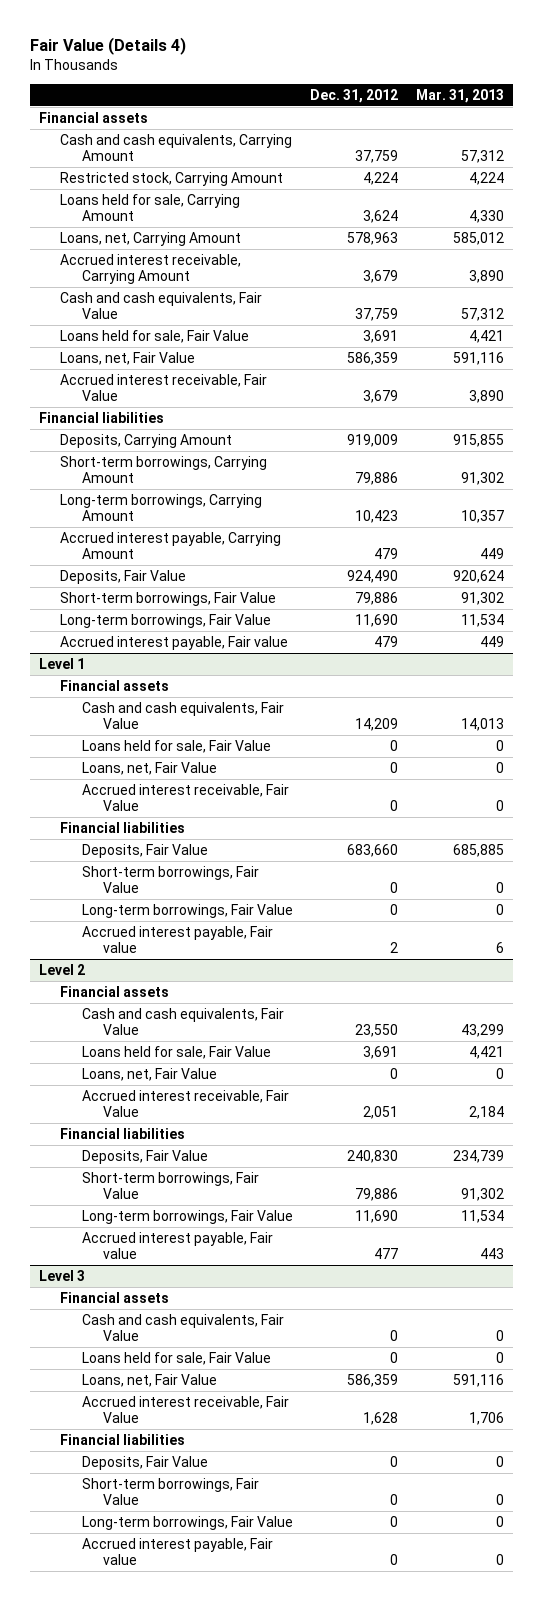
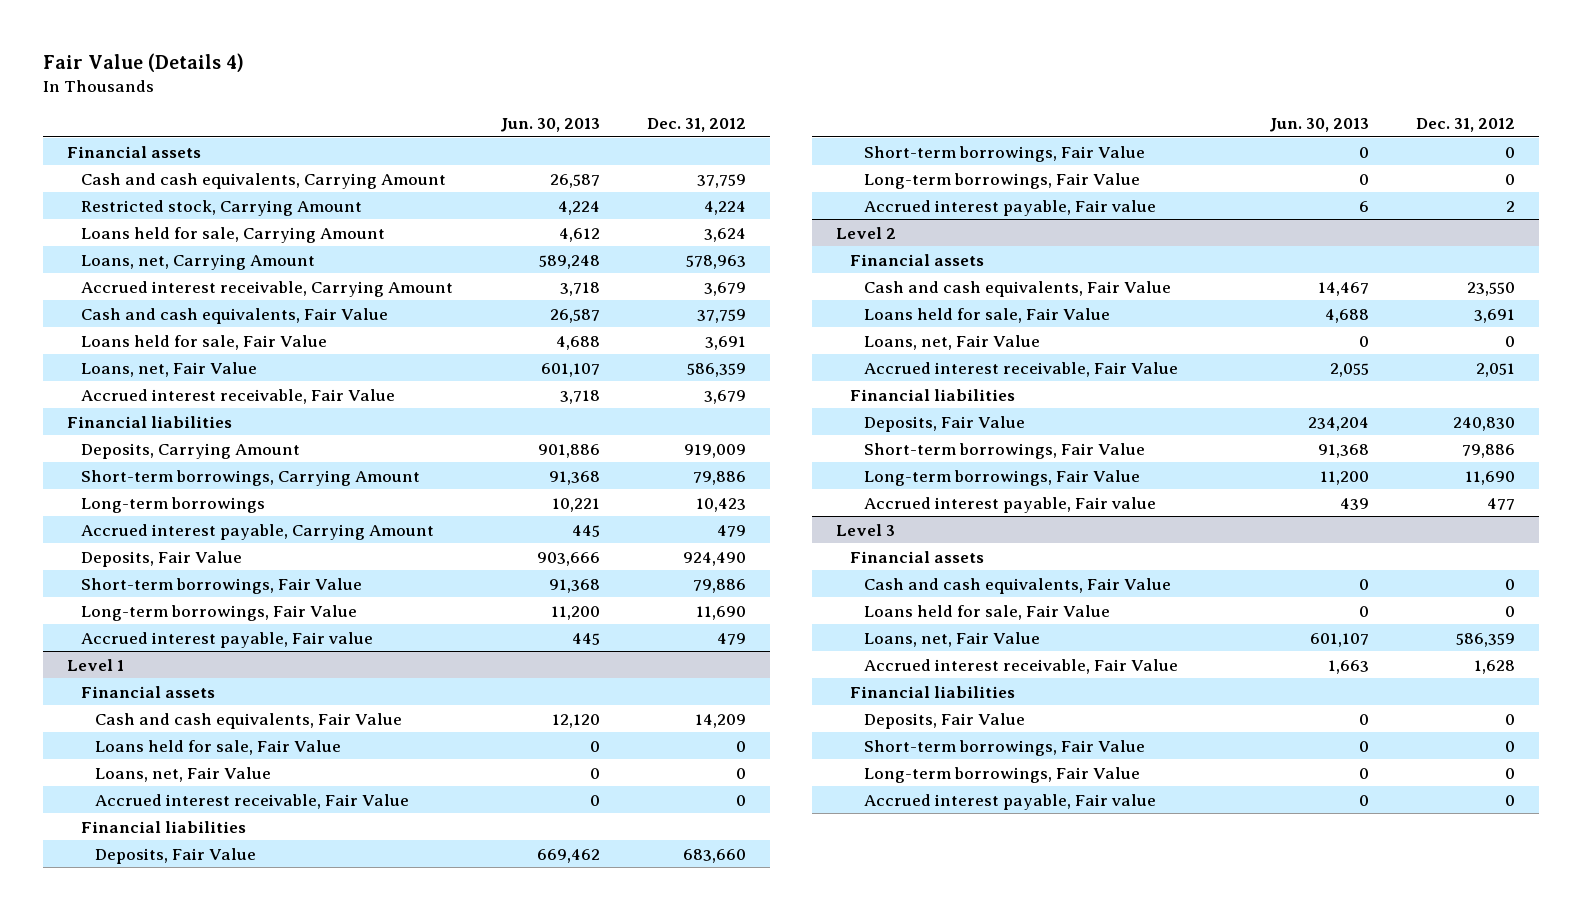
- | Dec. 31, 2012 | Mar. 31, 2013
+ | Jun. 30, 2013 | Dec. 31, 2012
- Long-term borrowings, Carrying Amount | 10,423 | 10,357
+ Long-term borrowings | 10,221 | 10,423

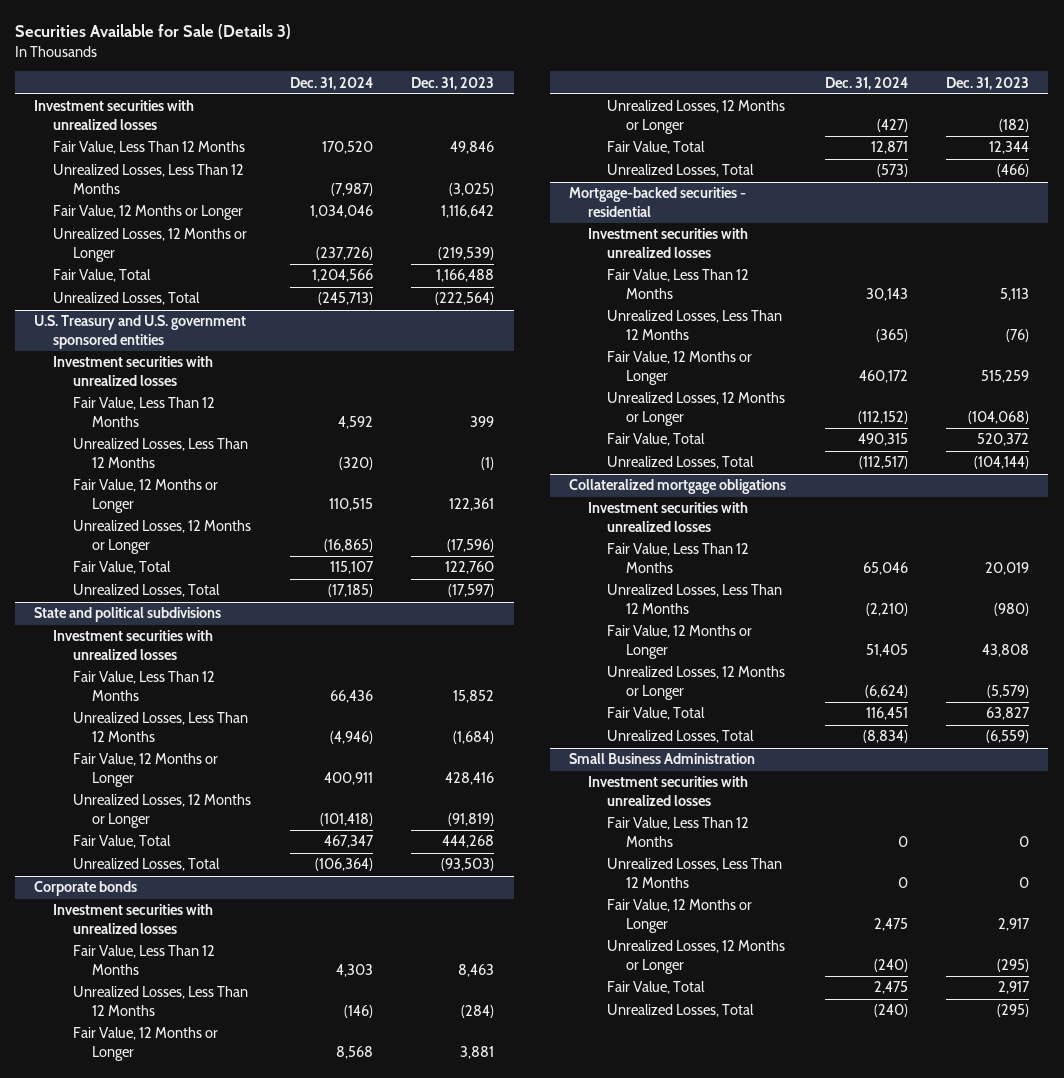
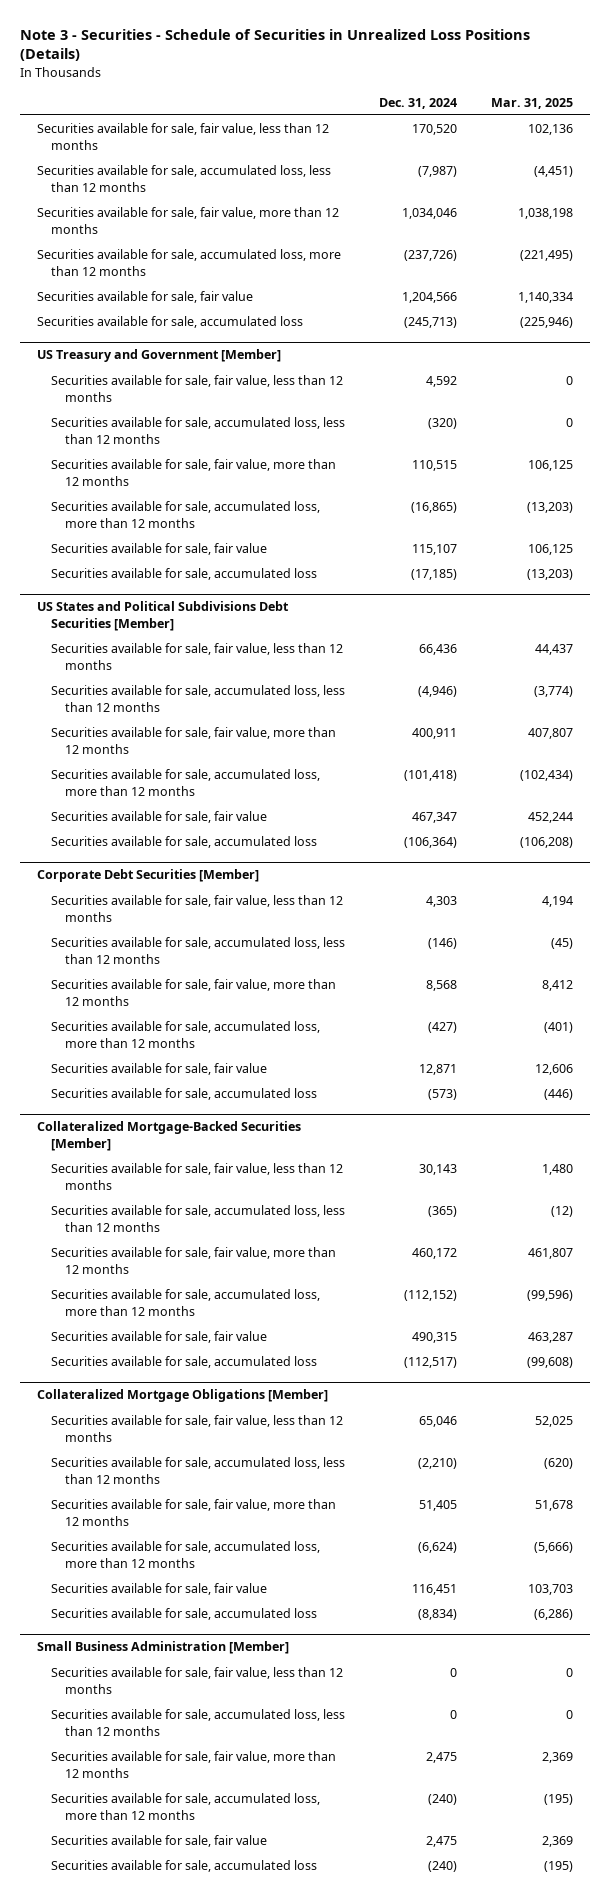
- Securities Available for Sale (Details 3)
+ Note 3 - Securities - Schedule of Securities in Unrealized Loss Positions (Details)
- | Dec. 31, 2024 | Dec. 31, 2023
+ | Dec. 31, 2024 | Mar. 31, 2025
- Investment securities with unrealized losses
- Fair Value, Less Than 12 Months | 170,520 | 49,846
- Unrealized Losses, Less Than 12 Months | (7,987) | (3,025)
- Fair Value, 12 Months or Longer | 1,034,046 | 1,116,642
- Unrealized Losses, 12 Months or Longer | (237,726) | (219,539)
- Fair Value, Total | 1,204,566 | 1,166,488
- Unrealized Losses, Total | (245,713) | (222,564)
- U.S. Treasury and U.S. government sponsored entities
- Investment securities with unrealized losses
- Fair Value, Less Than 12 Months | 4,592 | 399
- Unrealized Losses, Less Than 12 Months | (320) | (1)
- Fair Value, 12 Months or Longer | 110,515 | 122,361
- Unrealized Losses, 12 Months or Longer | (16,865) | (17,596)
- Fair Value, Total | 115,107 | 122,760
- Unrealized Losses, Total | (17,185) | (17,597)
- State and political subdivisions
- Investment securities with unrealized losses
- Fair Value, Less Than 12 Months | 66,436 | 15,852
- Unrealized Losses, Less Than 12 Months | (4,946) | (1,684)
- Fair Value, 12 Months or Longer | 400,911 | 428,416
- Unrealized Losses, 12 Months or Longer | (101,418) | (91,819)
- Fair Value, Total | 467,347 | 444,268
- Unrealized Losses, Total | (106,364) | (93,503)
- Corporate bonds
- Investment securities with unrealized losses
- Fair Value, Less Than 12 Months | 4,303 | 8,463
- Unrealized Losses, Less Than 12 Months | (146) | (284)
- Fair Value, 12 Months or Longer | 8,568 | 3,881
- Unrealized Losses, 12 Months or Longer | (427) | (182)
- Fair Value, Total | 12,871 | 12,344
- Unrealized Losses, Total | (573) | (466)
- Mortgage-backed securities - residential
- Investment securities with unrealized losses
- Fair Value, Less Than 12 Months | 30,143 | 5,113
- Unrealized Losses, Less Than 12 Months | (365) | (76)
- Fair Value, 12 Months or Longer | 460,172 | 515,259
- Unrealized Losses, 12 Months or Longer | (112,152) | (104,068)
- Fair Value, Total | 490,315 | 520,372
- Unrealized Losses, Total | (112,517) | (104,144)
- Collateralized mortgage obligations
- Investment securities with unrealized losses
- Fair Value, Less Than 12 Months | 65,046 | 20,019
- Unrealized Losses, Less Than 12 Months | (2,210) | (980)
- Fair Value, 12 Months or Longer | 51,405 | 43,808
- Unrealized Losses, 12 Months or Longer | (6,624) | (5,579)
- Fair Value, Total | 116,451 | 63,827
- Unrealized Losses, Total | (8,834) | (6,559)
- Small Business Administration
- Investment securities with unrealized losses
- Fair Value, Less Than 12 Months | 0 | 0
- Unrealized Losses, Less Than 12 Months | 0 | 0
- Fair Value, 12 Months or Longer | 2,475 | 2,917
- Unrealized Losses, 12 Months or Longer | (240) | (295)
- Fair Value, Total | 2,475 | 2,917
- Unrealized Losses, Total | (240) | (295)
+ Securities available for sale, fair value, less than 12 months | 170,520 | 102,136
+ Securities available for sale, accumulated loss, less than 12 months | (7,987) | (4,451)
+ Securities available for sale, fair value, more than 12 months | 1,034,046 | 1,038,198
+ Securities available for sale, accumulated loss, more than 12 months | (237,726) | (221,495)
+ Securities available for sale, fair value | 1,204,566 | 1,140,334
+ Securities available for sale, accumulated loss | (245,713) | (225,946)
+ US Treasury and Government [Member]
+ Securities available for sale, fair value, less than 12 months | 4,592 | 0
+ Securities available for sale, accumulated loss, less than 12 months | (320) | 0
+ Securities available for sale, fair value, more than 12 months | 110,515 | 106,125
+ Securities available for sale, accumulated loss, more than 12 months | (16,865) | (13,203)
+ Securities available for sale, fair value | 115,107 | 106,125
+ Securities available for sale, accumulated loss | (17,185) | (13,203)
+ US States and Political Subdivisions Debt Securities [Member]
+ Securities available for sale, fair value, less than 12 months | 66,436 | 44,437
+ Securities available for sale, accumulated loss, less than 12 months | (4,946) | (3,774)
+ Securities available for sale, fair value, more than 12 months | 400,911 | 407,807
+ Securities available for sale, accumulated loss, more than 12 months | (101,418) | (102,434)
+ Securities available for sale, fair value | 467,347 | 452,244
+ Securities available for sale, accumulated loss | (106,364) | (106,208)
+ Corporate Debt Securities [Member]
+ Securities available for sale, fair value, less than 12 months | 4,303 | 4,194
+ Securities available for sale, accumulated loss, less than 12 months | (146) | (45)
+ Securities available for sale, fair value, more than 12 months | 8,568 | 8,412
+ Securities available for sale, accumulated loss, more than 12 months | (427) | (401)
+ Securities available for sale, fair value | 12,871 | 12,606
+ Securities available for sale, accumulated loss | (573) | (446)
+ Collateralized Mortgage-Backed Securities [Member]
+ Securities available for sale, fair value, less than 12 months | 30,143 | 1,480
+ Securities available for sale, accumulated loss, less than 12 months | (365) | (12)
+ Securities available for sale, fair value, more than 12 months | 460,172 | 461,807
+ Securities available for sale, accumulated loss, more than 12 months | (112,152) | (99,596)
+ Securities available for sale, fair value | 490,315 | 463,287
+ Securities available for sale, accumulated loss | (112,517) | (99,608)
+ Collateralized Mortgage Obligations [Member]
+ Securities available for sale, fair value, less than 12 months | 65,046 | 52,025
+ Securities available for sale, accumulated loss, less than 12 months | (2,210) | (620)
+ Securities available for sale, fair value, more than 12 months | 51,405 | 51,678
+ Securities available for sale, accumulated loss, more than 12 months | (6,624) | (5,666)
+ Securities available for sale, fair value | 116,451 | 103,703
+ Securities available for sale, accumulated loss | (8,834) | (6,286)
+ Small Business Administration [Member]
+ Securities available for sale, fair value, less than 12 months | 0 | 0
+ Securities available for sale, accumulated loss, less than 12 months | 0 | 0
+ Securities available for sale, fair value, more than 12 months | 2,475 | 2,369
+ Securities available for sale, accumulated loss, more than 12 months | (240) | (195)
+ Securities available for sale, fair value | 2,475 | 2,369
+ Securities available for sale, accumulated loss | (240) | (195)

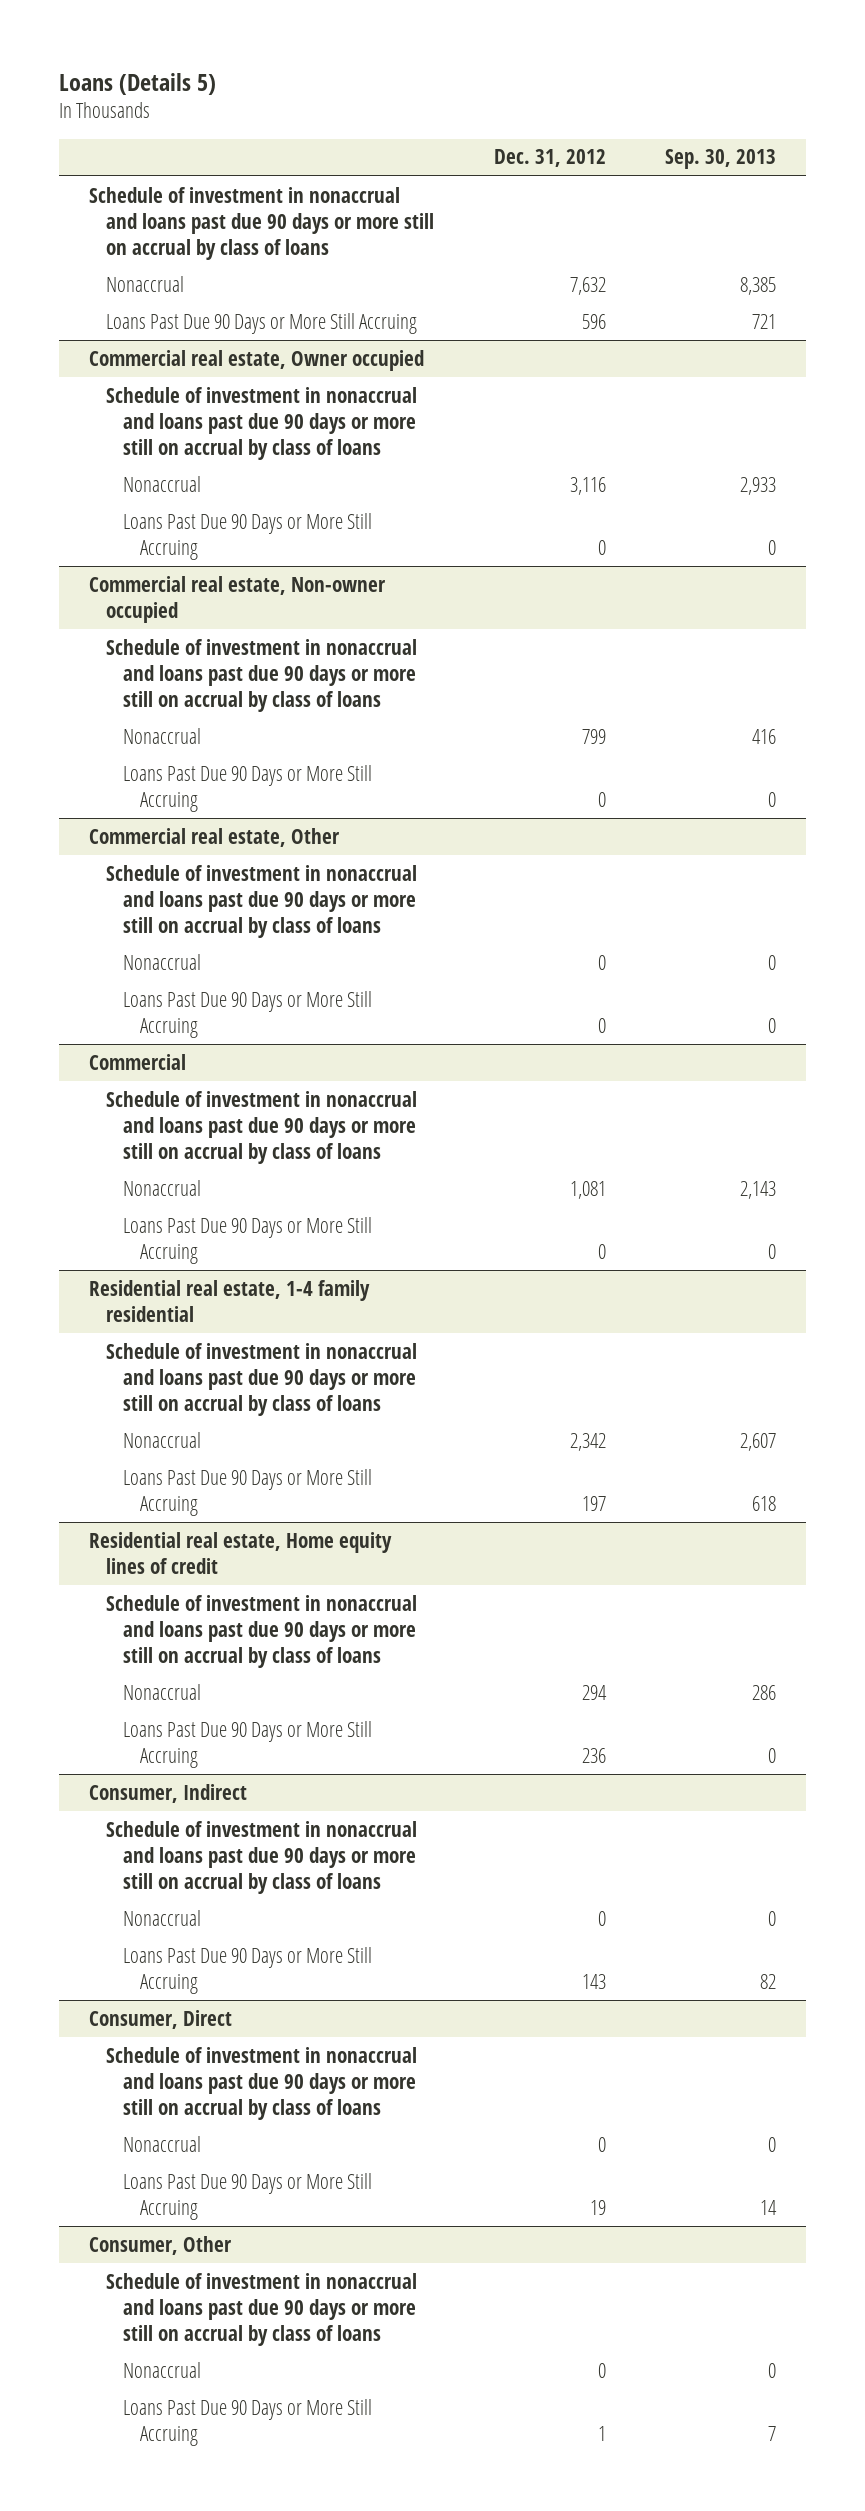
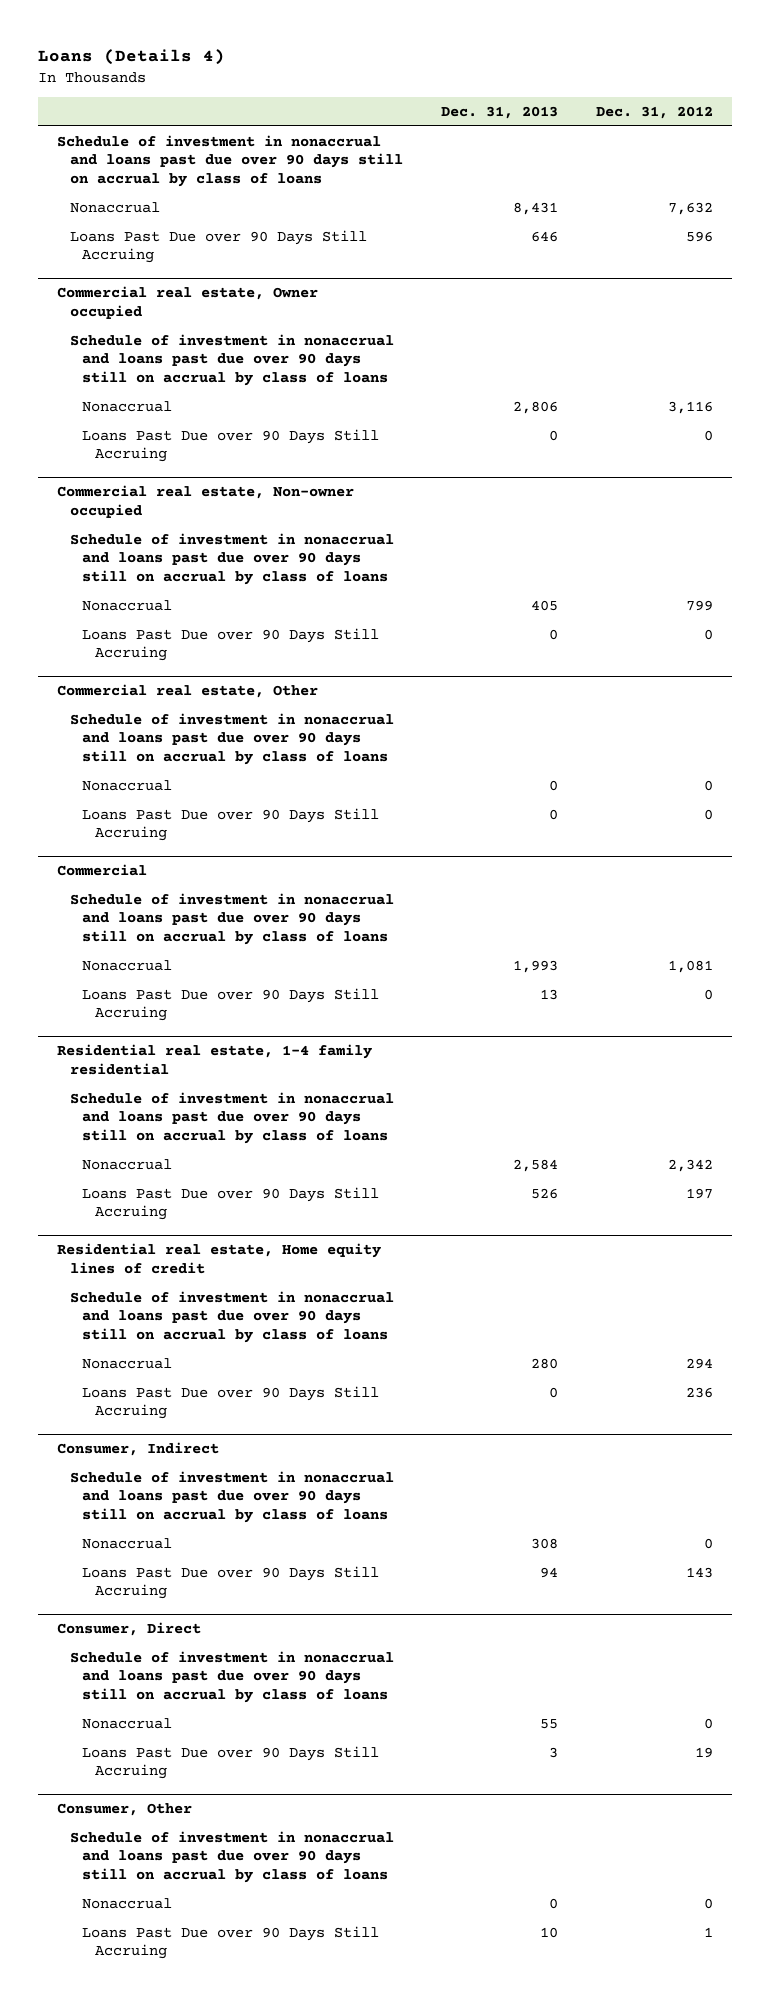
- Loans (Details 5)
+ Loans (Details 4)
- | Dec. 31, 2012 | Sep. 30, 2013
+ | Dec. 31, 2013 | Dec. 31, 2012
- Schedule of investment in nonaccrual and loans past due 90 days or more still on accrual by class of loans
+ Schedule of investment in nonaccrual and loans past due over 90 days still on accrual by class of loans
- Loans Past Due 90 Days or More Still Accruing | 596 | 721
+ Loans Past Due over 90 Days Still Accruing | 646 | 596
@ Commercial real estate, Owner occupied
- Schedule of investment in nonaccrual and loans past due 90 days or more still on accrual by class of loans
+ Schedule of investment in nonaccrual and loans past due over 90 days still on accrual by class of loans
- Loans Past Due 90 Days or More Still Accruing | 0 | 0
+ Loans Past Due over 90 Days Still Accruing | 0 | 0
@ Commercial real estate, Non-owner occupied
- Schedule of investment in nonaccrual and loans past due 90 days or more still on accrual by class of loans
+ Schedule of investment in nonaccrual and loans past due over 90 days still on accrual by class of loans
- Loans Past Due 90 Days or More Still Accruing | 0 | 0
+ Loans Past Due over 90 Days Still Accruing | 0 | 0
@ Commercial real estate, Other
- Schedule of investment in nonaccrual and loans past due 90 days or more still on accrual by class of loans
+ Schedule of investment in nonaccrual and loans past due over 90 days still on accrual by class of loans
- Loans Past Due 90 Days or More Still Accruing | 0 | 0
+ Loans Past Due over 90 Days Still Accruing | 0 | 0
@ Commercial
- Schedule of investment in nonaccrual and loans past due 90 days or more still on accrual by class of loans
+ Schedule of investment in nonaccrual and loans past due over 90 days still on accrual by class of loans
- Loans Past Due 90 Days or More Still Accruing | 0 | 0
+ Loans Past Due over 90 Days Still Accruing | 13 | 0
@ Residential real estate, 1-4 family residential
- Schedule of investment in nonaccrual and loans past due 90 days or more still on accrual by class of loans
+ Schedule of investment in nonaccrual and loans past due over 90 days still on accrual by class of loans
- Loans Past Due 90 Days or More Still Accruing | 197 | 618
+ Loans Past Due over 90 Days Still Accruing | 526 | 197
@ Residential real estate, Home equity lines of credit
- Schedule of investment in nonaccrual and loans past due 90 days or more still on accrual by class of loans
+ Schedule of investment in nonaccrual and loans past due over 90 days still on accrual by class of loans
- Loans Past Due 90 Days or More Still Accruing | 236 | 0
+ Loans Past Due over 90 Days Still Accruing | 0 | 236
@ Consumer, Indirect
- Schedule of investment in nonaccrual and loans past due 90 days or more still on accrual by class of loans
+ Schedule of investment in nonaccrual and loans past due over 90 days still on accrual by class of loans
- Loans Past Due 90 Days or More Still Accruing | 143 | 82
+ Loans Past Due over 90 Days Still Accruing | 94 | 143
@ Consumer, Direct
- Schedule of investment in nonaccrual and loans past due 90 days or more still on accrual by class of loans
+ Schedule of investment in nonaccrual and loans past due over 90 days still on accrual by class of loans
- Loans Past Due 90 Days or More Still Accruing | 19 | 14
+ Loans Past Due over 90 Days Still Accruing | 3 | 19
@ Consumer, Other
- Schedule of investment in nonaccrual and loans past due 90 days or more still on accrual by class of loans
+ Schedule of investment in nonaccrual and loans past due over 90 days still on accrual by class of loans
- Loans Past Due 90 Days or More Still Accruing | 1 | 7
+ Loans Past Due over 90 Days Still Accruing | 10 | 1

